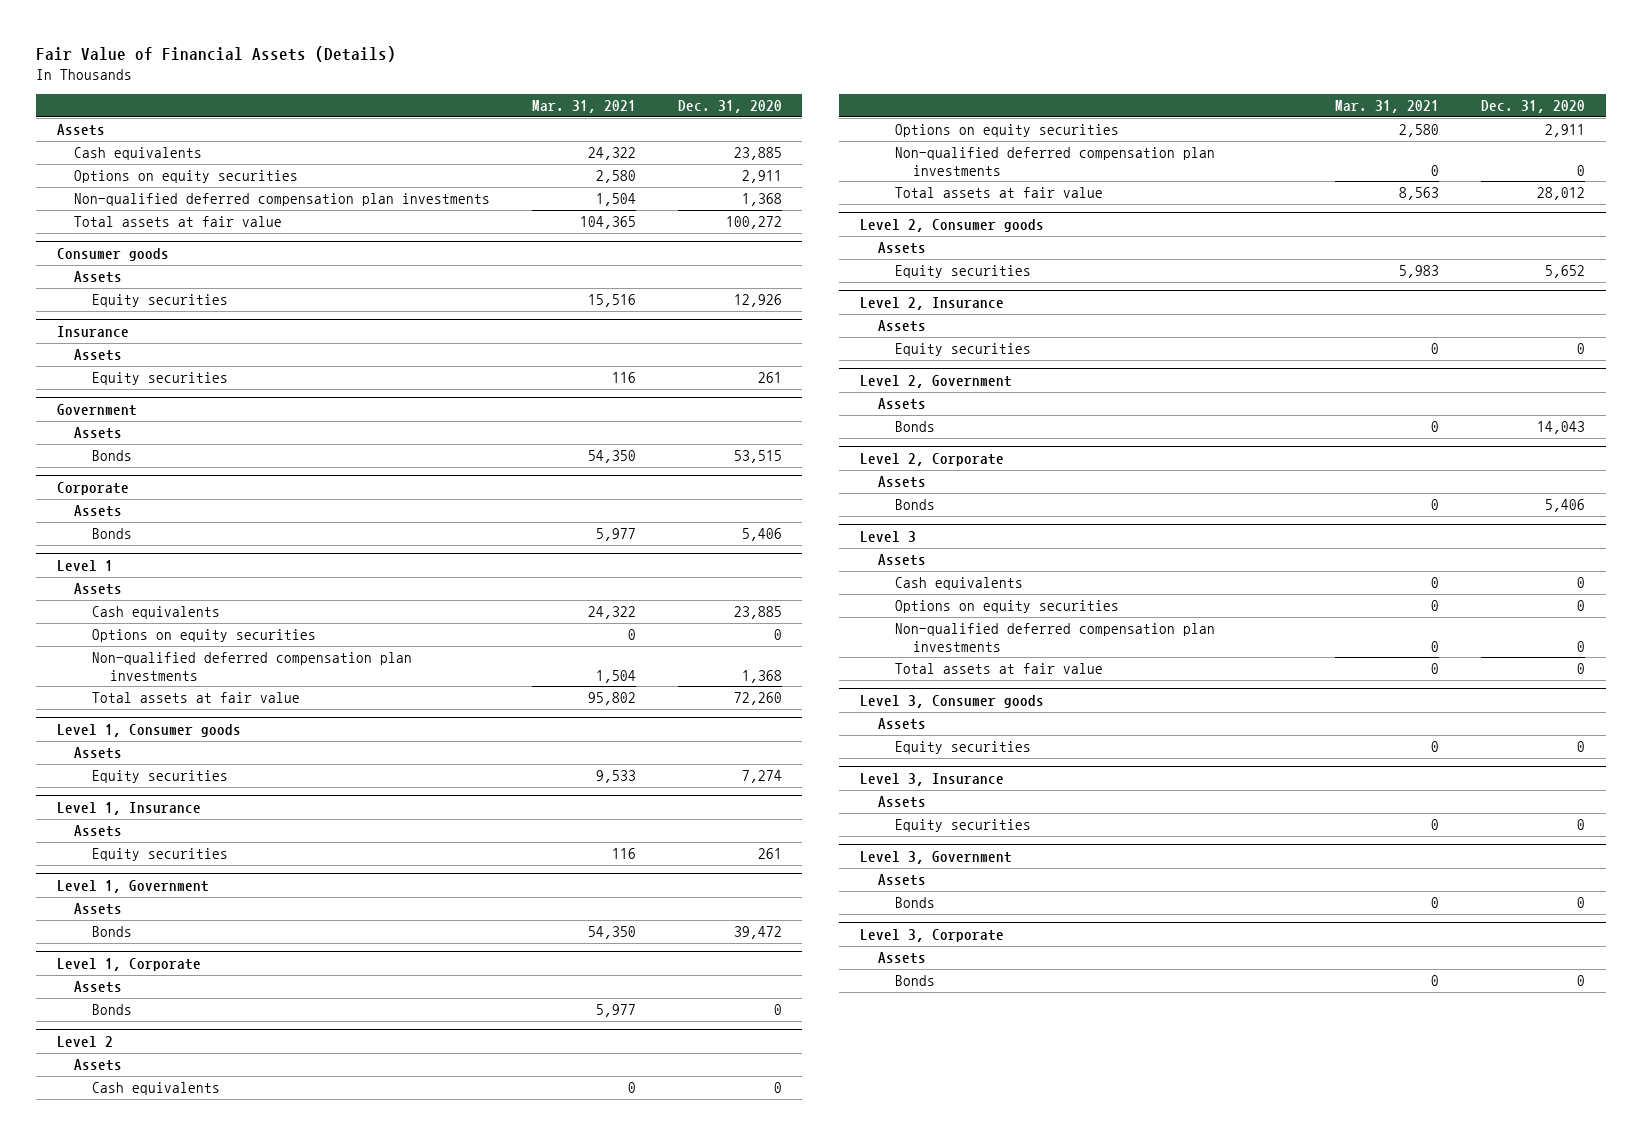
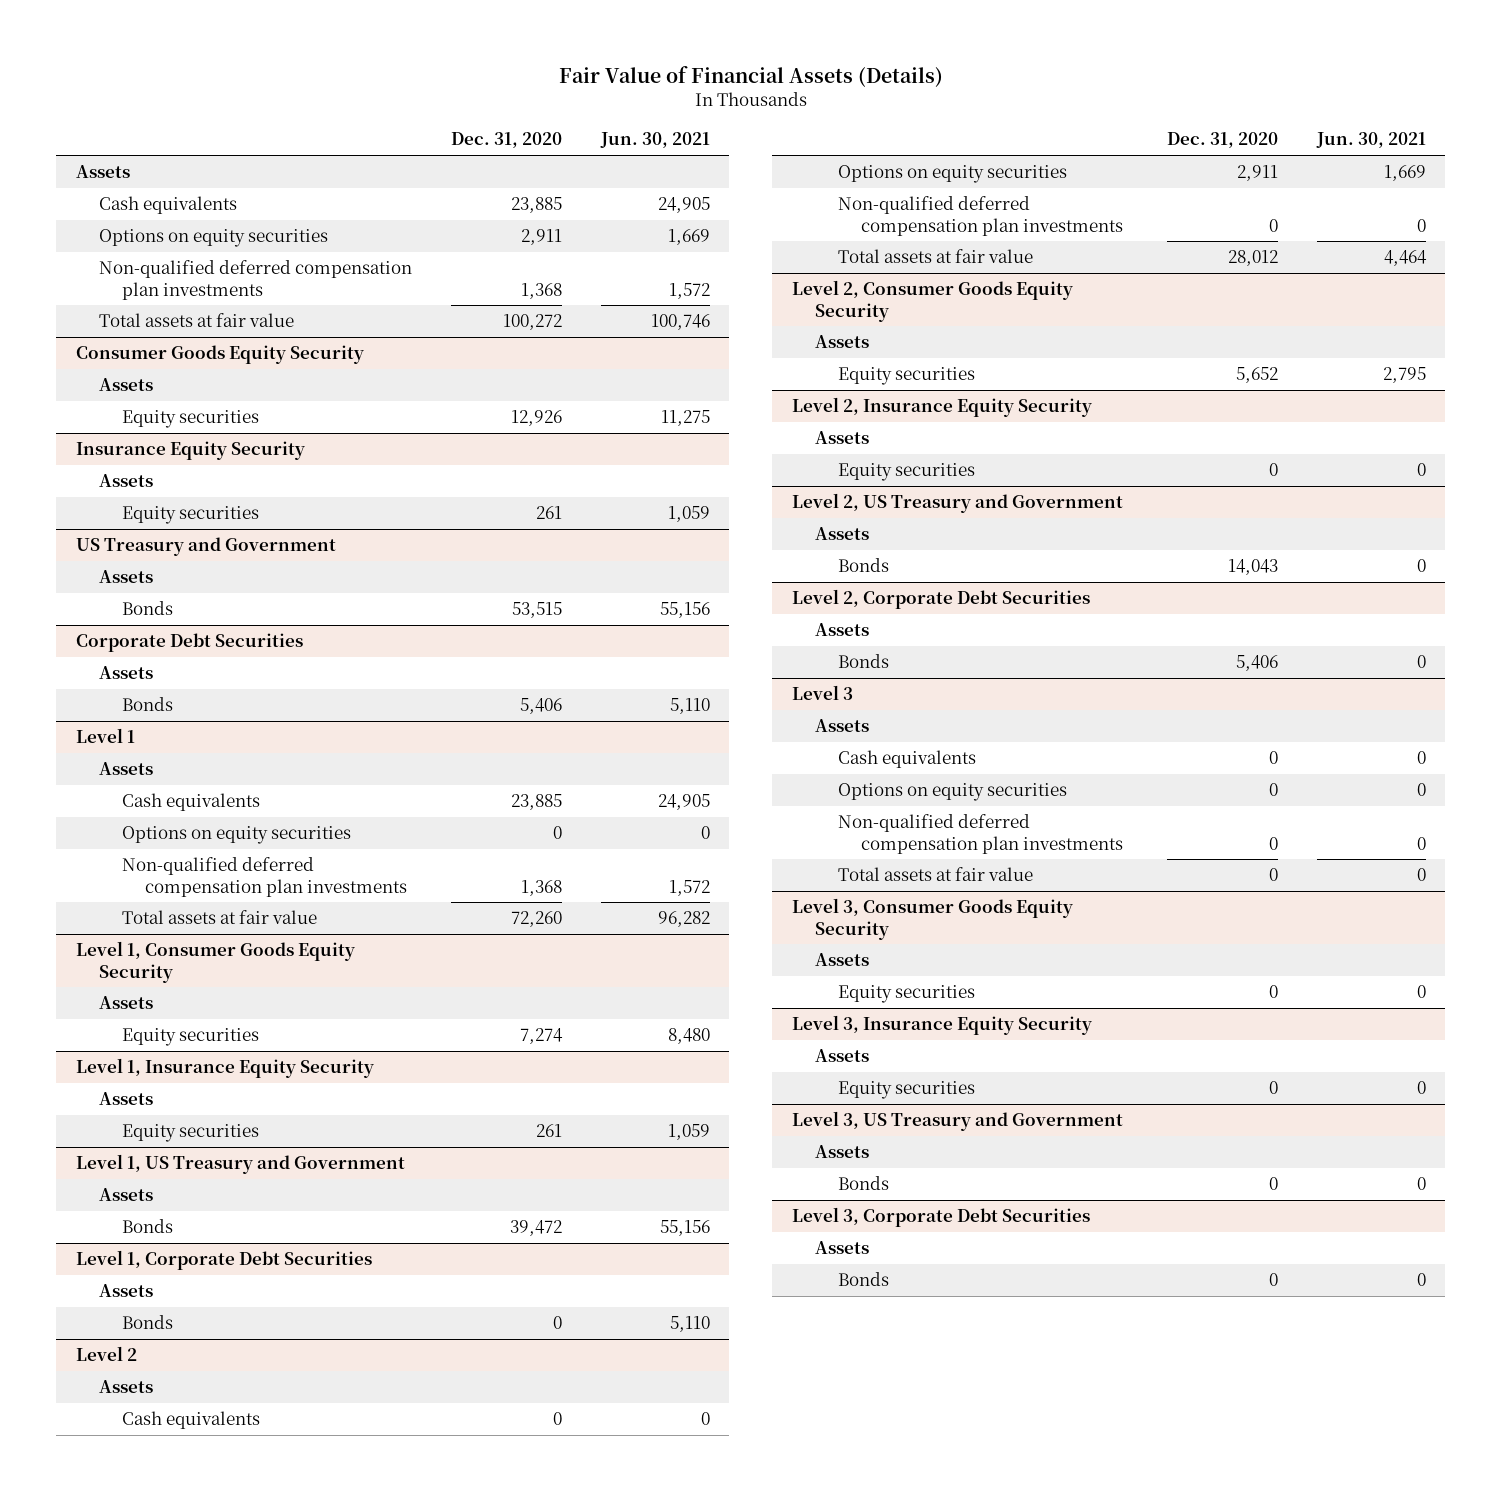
- | Mar. 31, 2021 | Dec. 31, 2020
+ | Dec. 31, 2020 | Jun. 30, 2021
- Consumer goods
+ Consumer Goods Equity Security
- Insurance
+ Insurance Equity Security
- Government
+ US Treasury and Government
- Corporate
+ Corporate Debt Securities
- Level 1, Consumer goods
+ Level 1, Consumer Goods Equity Security
- Level 1, Insurance
+ Level 1, Insurance Equity Security
- Level 1, Government
+ Level 1, US Treasury and Government
- Level 1, Corporate
+ Level 1, Corporate Debt Securities
- Level 2, Consumer goods
+ Level 2, Consumer Goods Equity Security
- Level 2, Insurance
+ Level 2, Insurance Equity Security
- Level 2, Government
+ Level 2, US Treasury and Government
- Level 2, Corporate
+ Level 2, Corporate Debt Securities
- Level 3, Consumer goods
+ Level 3, Consumer Goods Equity Security
- Level 3, Insurance
+ Level 3, Insurance Equity Security
- Level 3, Government
+ Level 3, US Treasury and Government
- Level 3, Corporate
+ Level 3, Corporate Debt Securities

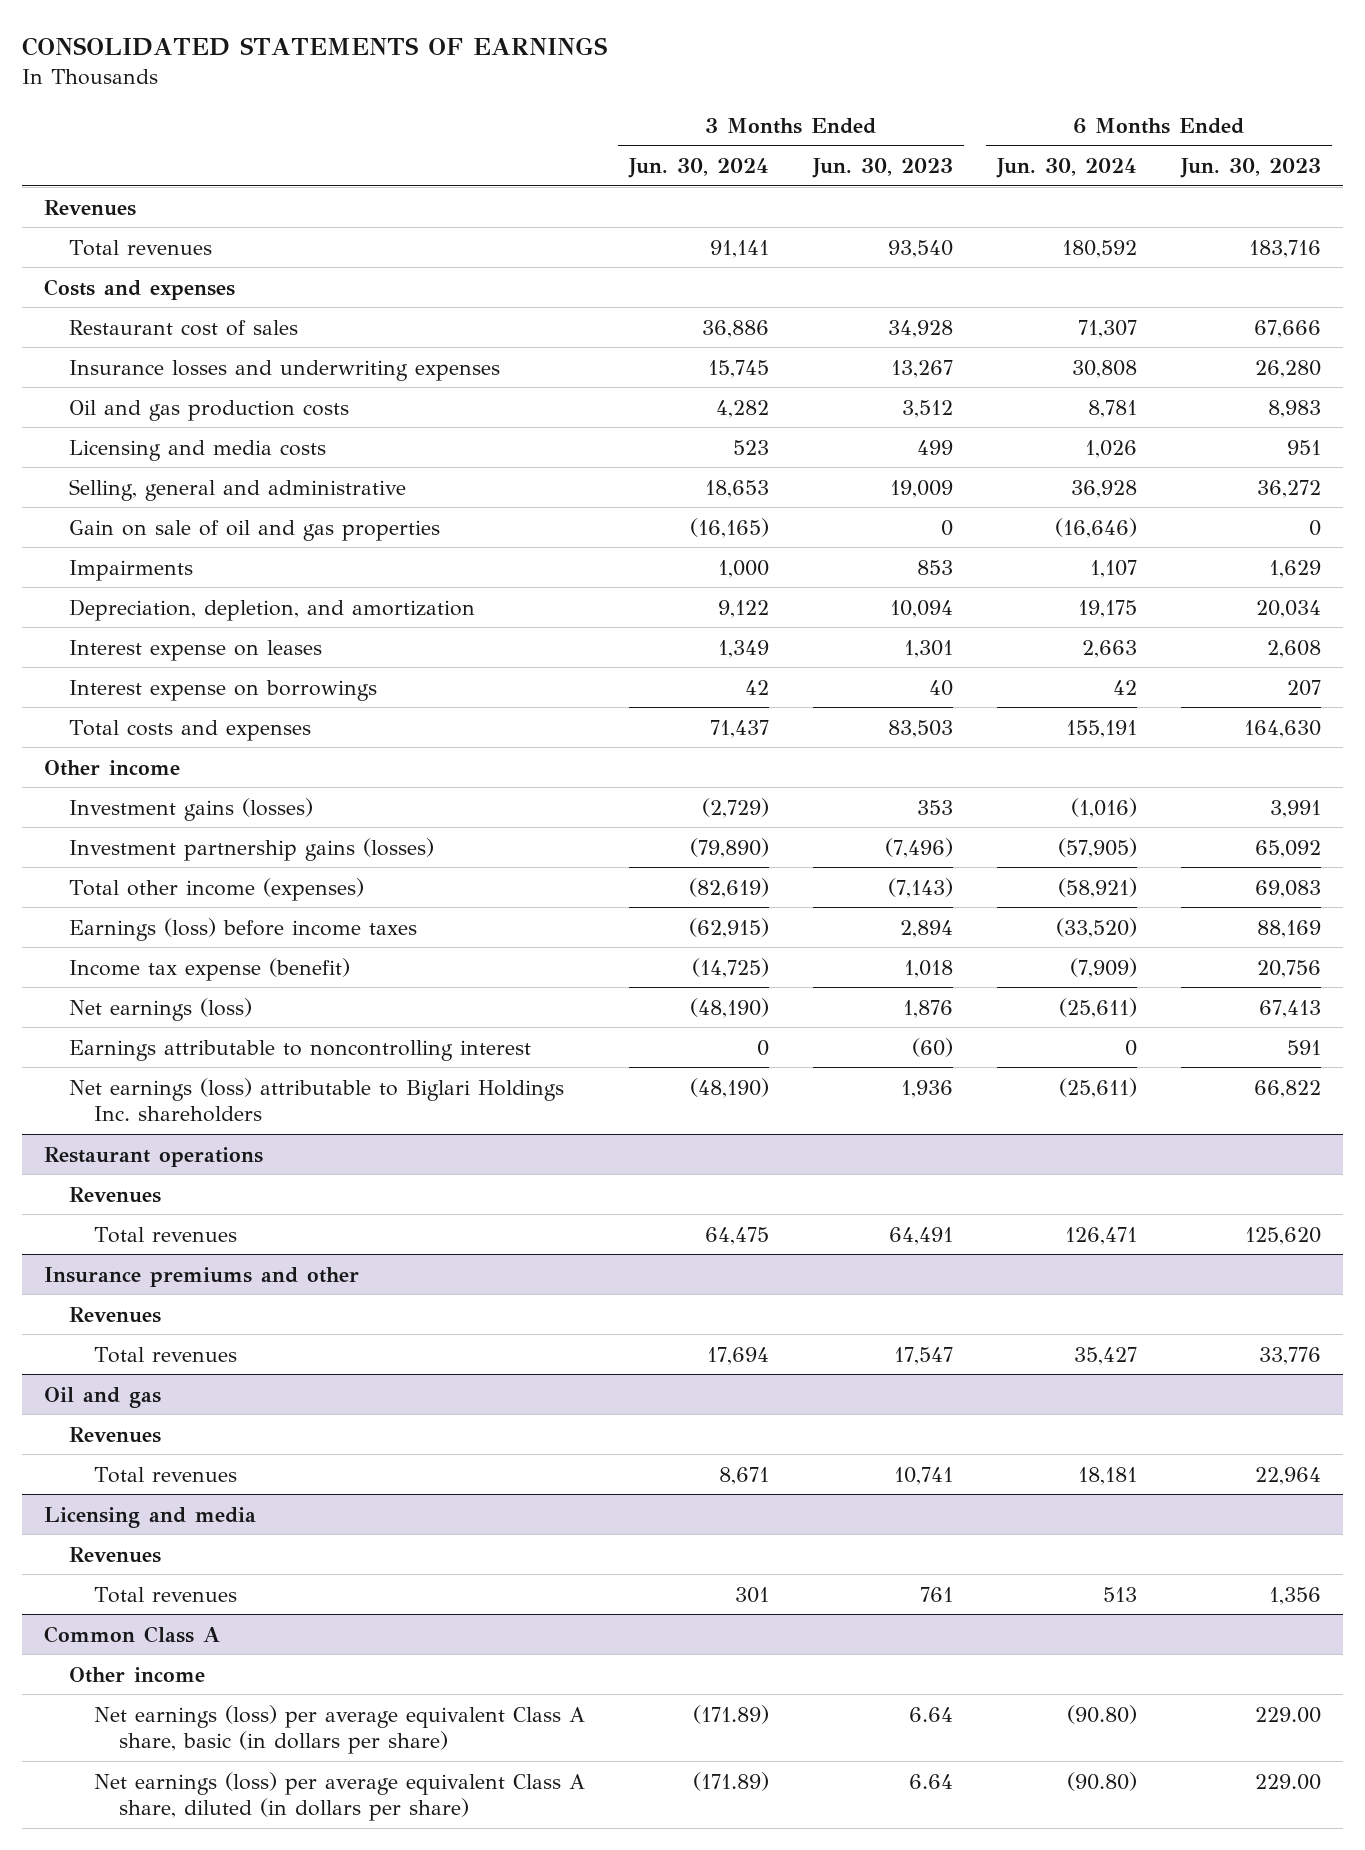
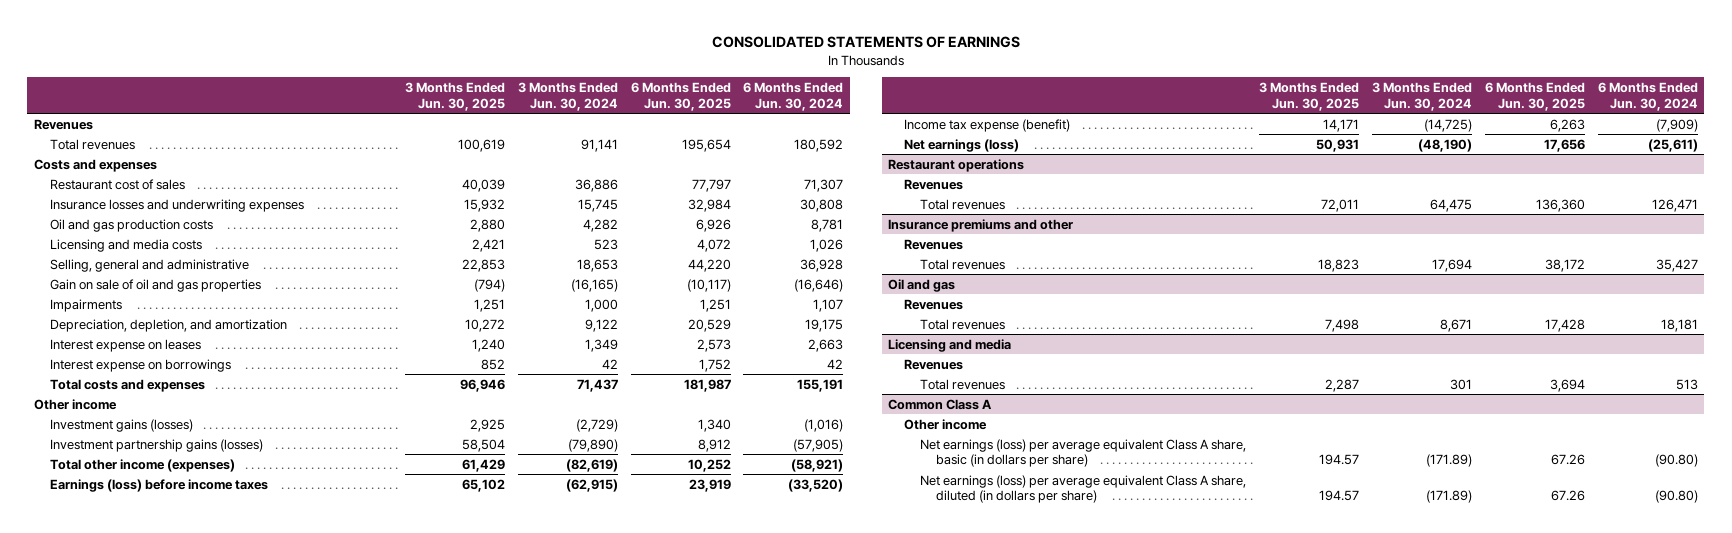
- | 3 Months Ended Jun. 30, 2024 | 3 Months Ended Jun. 30, 2023 | 6 Months Ended Jun. 30, 2024 | 6 Months Ended Jun. 30, 2023
+ | 3 Months Ended Jun. 30, 2025 | 3 Months Ended Jun. 30, 2024 | 6 Months Ended Jun. 30, 2025 | 6 Months Ended Jun. 30, 2024
- Earnings attributable to noncontrolling interest | 0 | (60) | 0 | 591
- Net earnings (loss) attributable to Biglari Holdings Inc. shareholders | (48,190) | 1,936 | (25,611) | 66,822

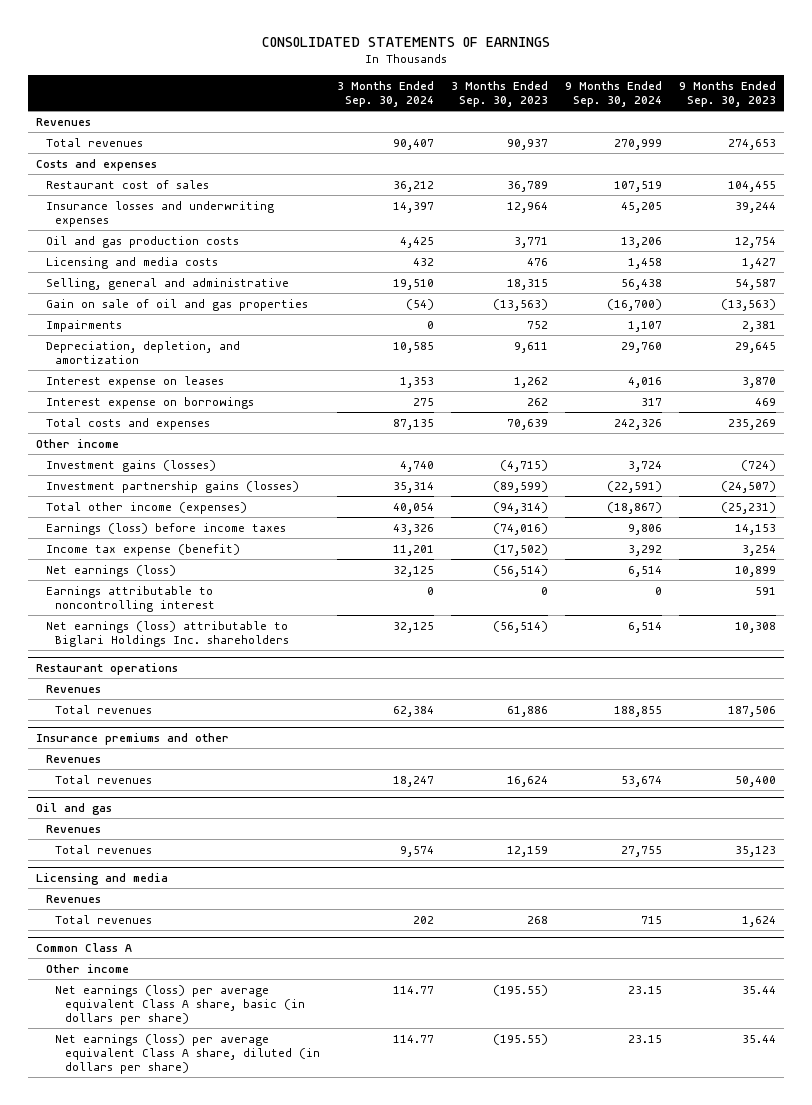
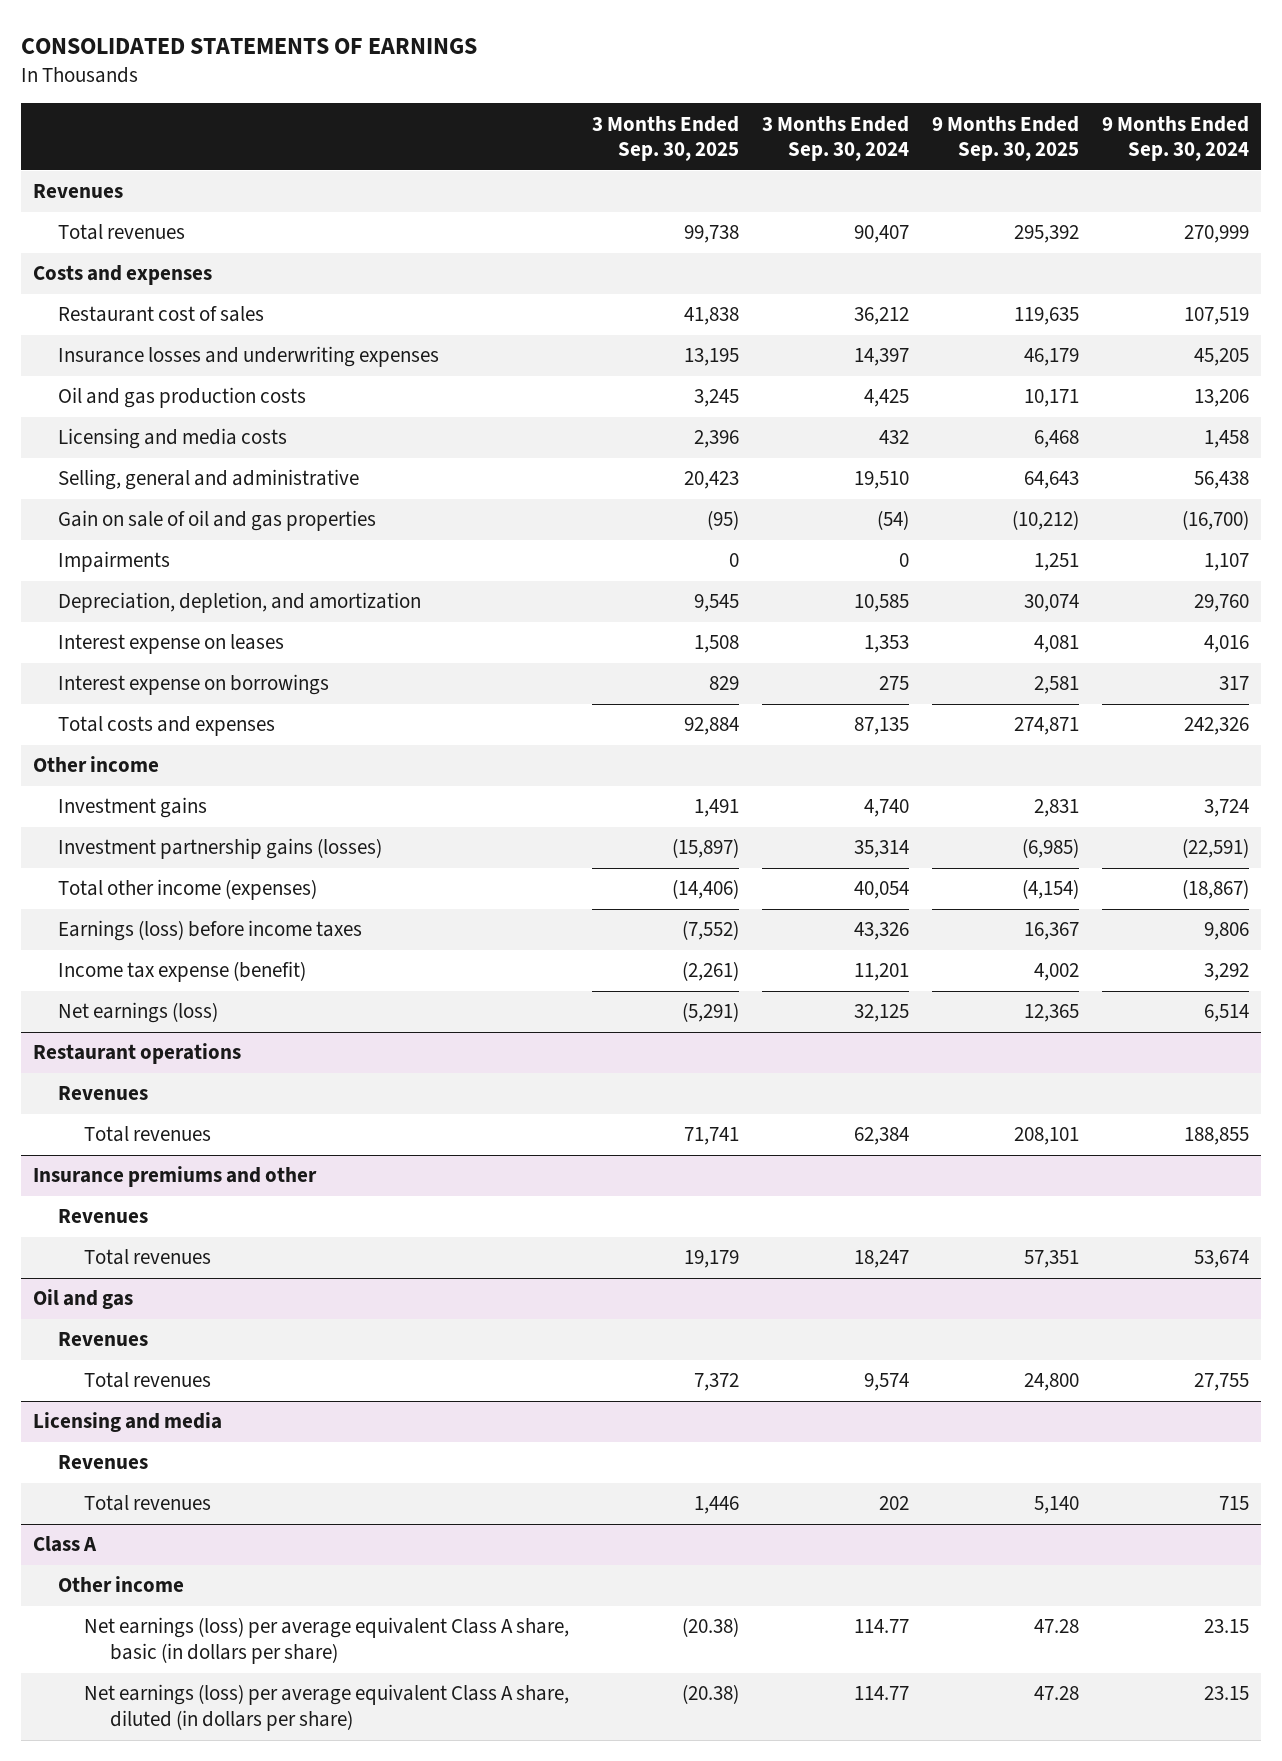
- | 3 Months Ended Sep. 30, 2024 | 3 Months Ended Sep. 30, 2023 | 9 Months Ended Sep. 30, 2024 | 9 Months Ended Sep. 30, 2023
+ | 3 Months Ended Sep. 30, 2025 | 3 Months Ended Sep. 30, 2024 | 9 Months Ended Sep. 30, 2025 | 9 Months Ended Sep. 30, 2024
- Investment gains (losses) | 4,740 | (4,715) | 3,724 | (724)
+ Investment gains | 1,491 | 4,740 | 2,831 | 3,724
- Earnings attributable to noncontrolling interest | 0 | 0 | 0 | 591
- Net earnings (loss) attributable to Biglari Holdings Inc. shareholders | 32,125 | (56,514) | 6,514 | 10,308
- Common Class A
+ Class A

